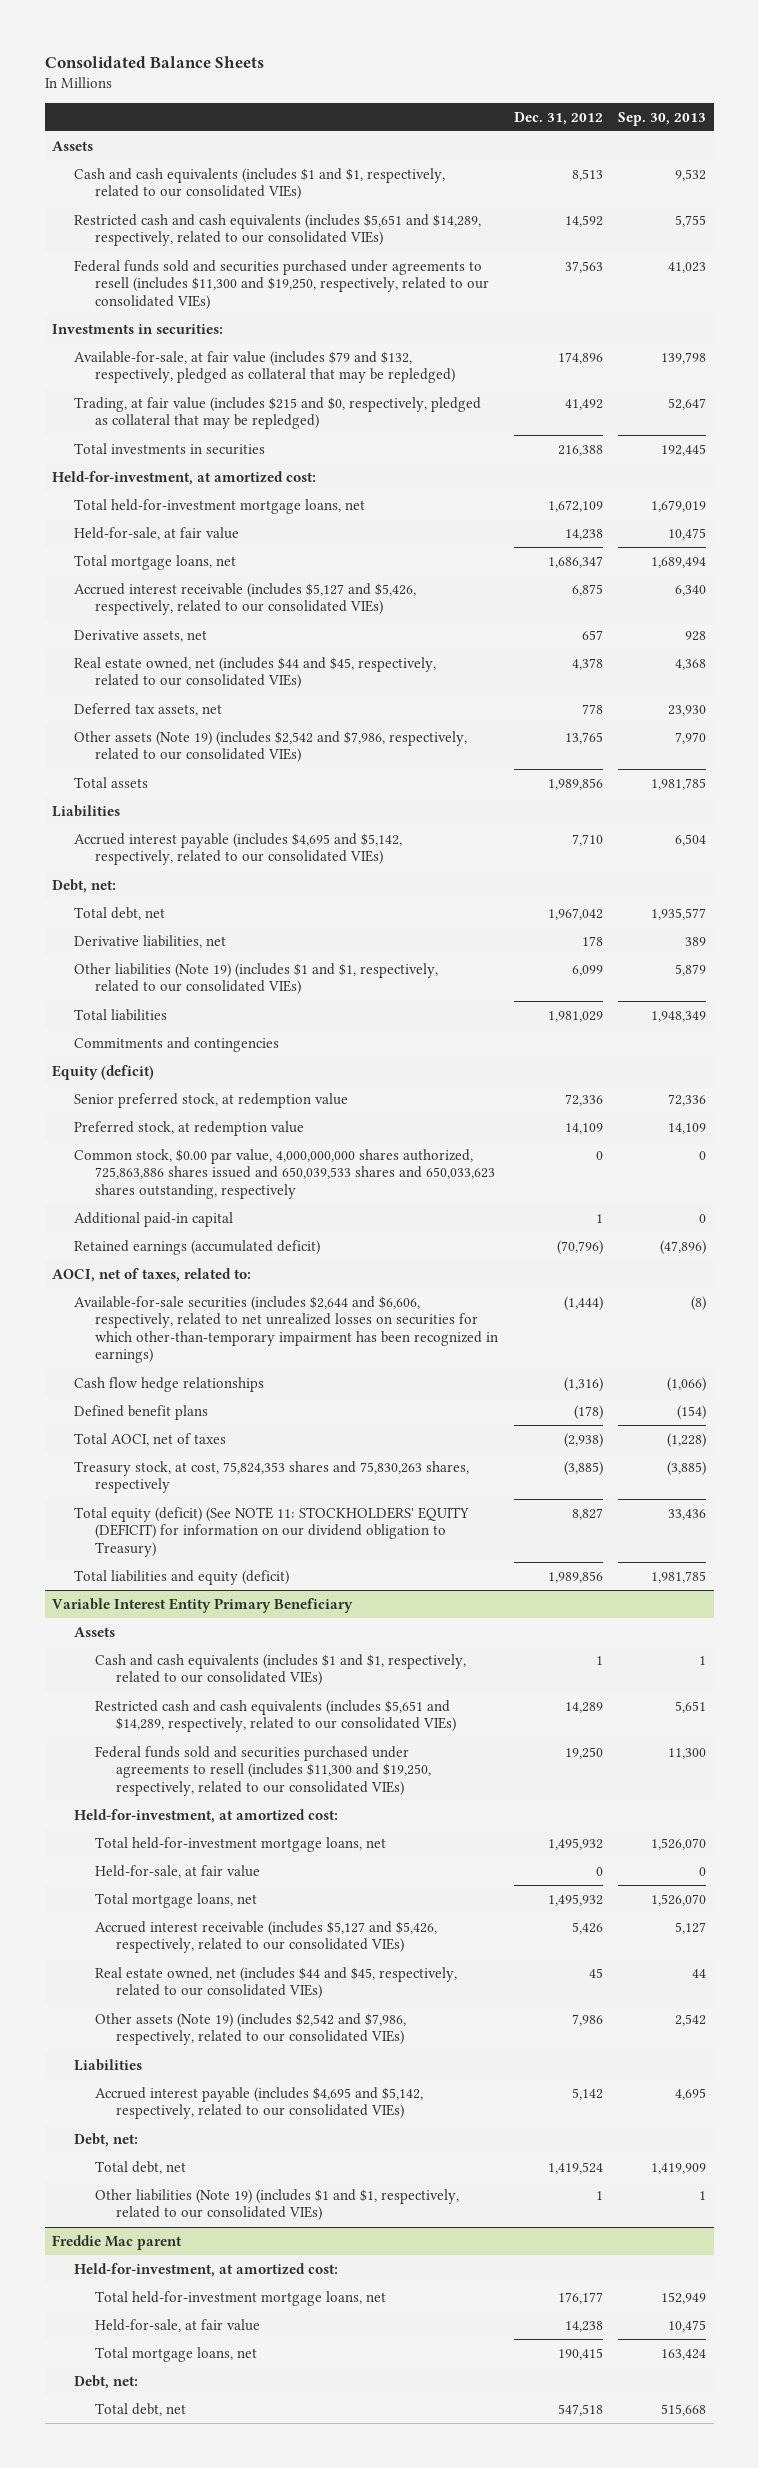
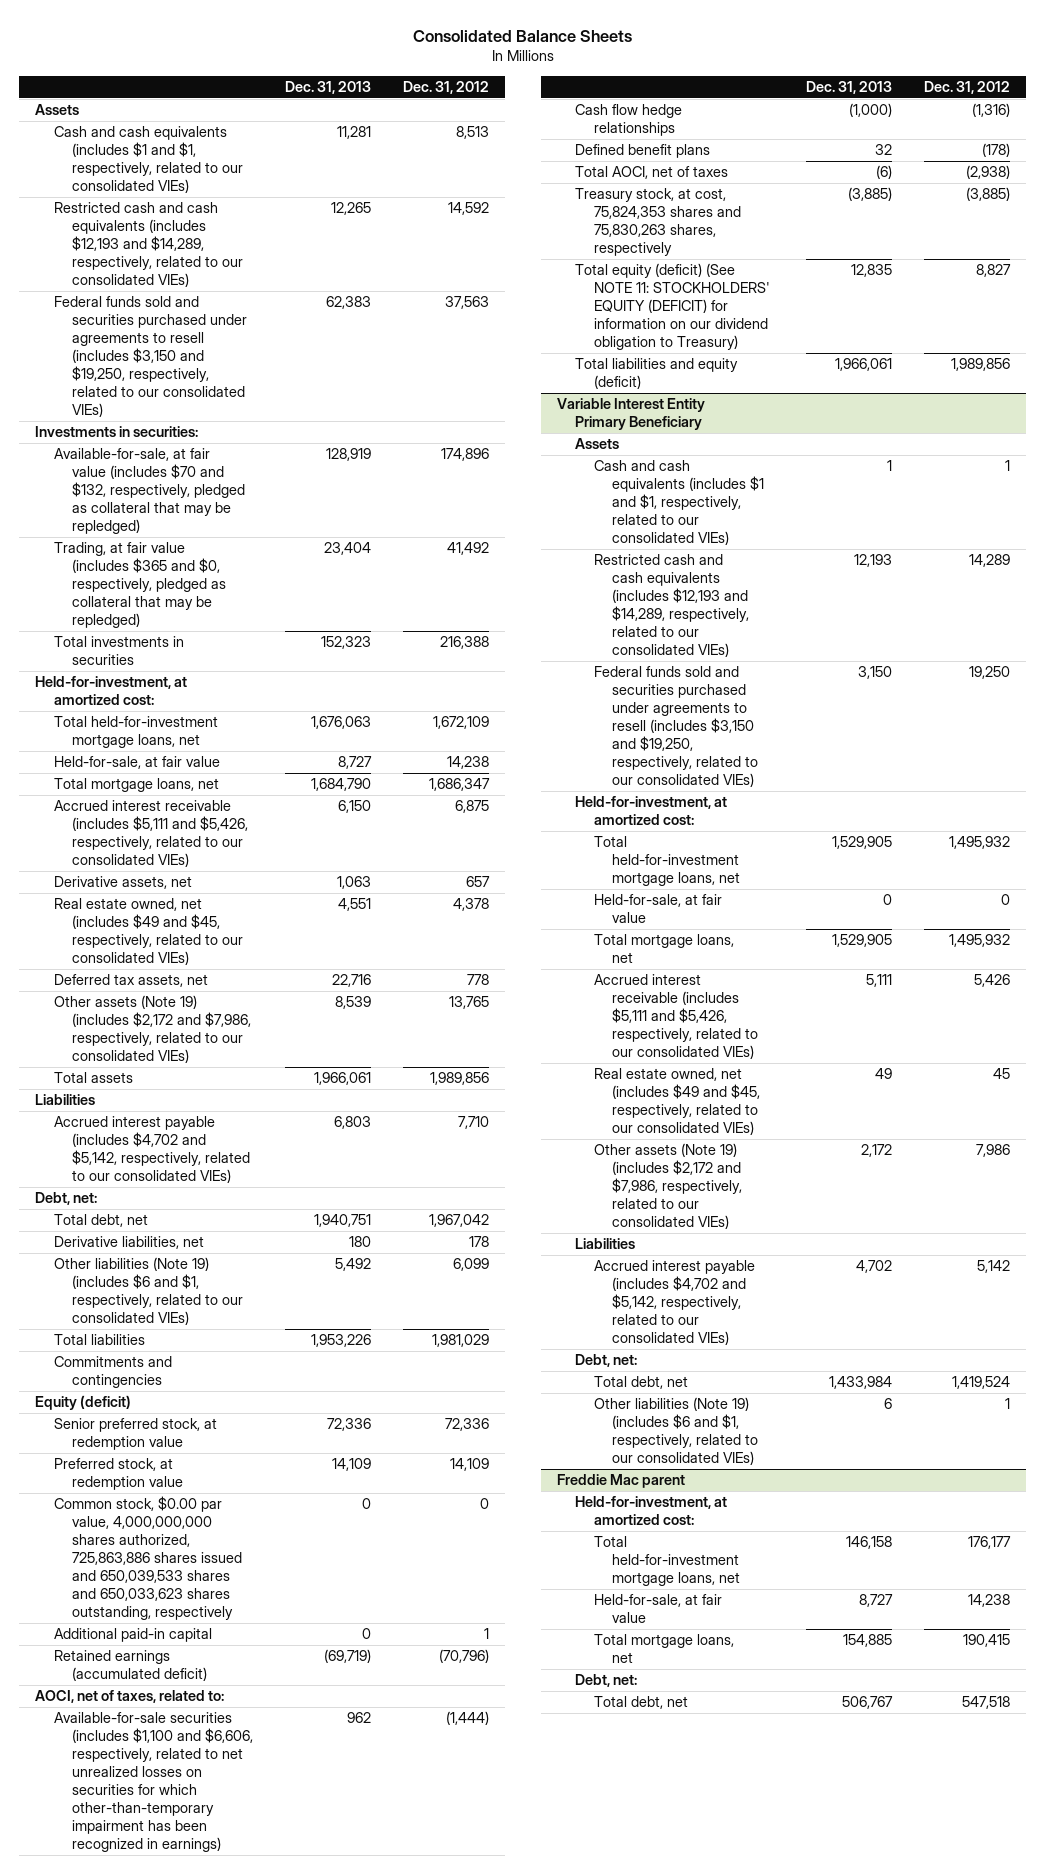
- | Dec. 31, 2012 | Sep. 30, 2013
+ | Dec. 31, 2013 | Dec. 31, 2012
- Restricted cash and cash equivalents (includes $5,651 and $14,289, respectively, related to our consolidated VIEs) | 14,592 | 5,755
- Federal funds sold and securities purchased under agreements to resell (includes $11,300 and $19,250, respectively, related to our consolidated VIEs) | 37,563 | 41,023
+ Restricted cash and cash equivalents (includes $12,193 and $14,289, respectively, related to our consolidated VIEs) | 12,265 | 14,592
+ Federal funds sold and securities purchased under agreements to resell (includes $3,150 and $19,250, respectively, related to our consolidated VIEs) | 62,383 | 37,563
- Available-for-sale, at fair value (includes $79 and $132, respectively, pledged as collateral that may be repledged) | 174,896 | 139,798
- Trading, at fair value (includes $215 and $0, respectively, pledged as collateral that may be repledged) | 41,492 | 52,647
+ Available-for-sale, at fair value (includes $70 and $132, respectively, pledged as collateral that may be repledged) | 128,919 | 174,896
+ Trading, at fair value (includes $365 and $0, respectively, pledged as collateral that may be repledged) | 23,404 | 41,492
- Accrued interest receivable (includes $5,127 and $5,426, respectively, related to our consolidated VIEs) | 6,875 | 6,340
+ Accrued interest receivable (includes $5,111 and $5,426, respectively, related to our consolidated VIEs) | 6,150 | 6,875
- Real estate owned, net (includes $44 and $45, respectively, related to our consolidated VIEs) | 4,378 | 4,368
+ Real estate owned, net (includes $49 and $45, respectively, related to our consolidated VIEs) | 4,551 | 4,378
- Other assets (Note 19) (includes $2,542 and $7,986, respectively, related to our consolidated VIEs) | 13,765 | 7,970
+ Other assets (Note 19) (includes $2,172 and $7,986, respectively, related to our consolidated VIEs) | 8,539 | 13,765
- Accrued interest payable (includes $4,695 and $5,142, respectively, related to our consolidated VIEs) | 7,710 | 6,504
+ Accrued interest payable (includes $4,702 and $5,142, respectively, related to our consolidated VIEs) | 6,803 | 7,710
- Other liabilities (Note 19) (includes $1 and $1, respectively, related to our consolidated VIEs) | 6,099 | 5,879
+ Other liabilities (Note 19) (includes $6 and $1, respectively, related to our consolidated VIEs) | 5,492 | 6,099
- Available-for-sale securities (includes $2,644 and $6,606, respectively, related to net unrealized losses on securities for which other-than-temporary impairment has been recognized in earnings) | (1,444) | (8)
+ Available-for-sale securities (includes $1,100 and $6,606, respectively, related to net unrealized losses on securities for which other-than-temporary impairment has been recognized in earnings) | 962 | (1,444)
@ Variable Interest Entity Primary Beneficiary
- Restricted cash and cash equivalents (includes $5,651 and $14,289, respectively, related to our consolidated VIEs) | 14,289 | 5,651
- Federal funds sold and securities purchased under agreements to resell (includes $11,300 and $19,250, respectively, related to our consolidated VIEs) | 19,250 | 11,300
+ Restricted cash and cash equivalents (includes $12,193 and $14,289, respectively, related to our consolidated VIEs) | 12,193 | 14,289
+ Federal funds sold and securities purchased under agreements to resell (includes $3,150 and $19,250, respectively, related to our consolidated VIEs) | 3,150 | 19,250
- Accrued interest receivable (includes $5,127 and $5,426, respectively, related to our consolidated VIEs) | 5,426 | 5,127
- Real estate owned, net (includes $44 and $45, respectively, related to our consolidated VIEs) | 45 | 44
- Other assets (Note 19) (includes $2,542 and $7,986, respectively, related to our consolidated VIEs) | 7,986 | 2,542
+ Accrued interest receivable (includes $5,111 and $5,426, respectively, related to our consolidated VIEs) | 5,111 | 5,426
+ Real estate owned, net (includes $49 and $45, respectively, related to our consolidated VIEs) | 49 | 45
+ Other assets (Note 19) (includes $2,172 and $7,986, respectively, related to our consolidated VIEs) | 2,172 | 7,986
- Accrued interest payable (includes $4,695 and $5,142, respectively, related to our consolidated VIEs) | 5,142 | 4,695
+ Accrued interest payable (includes $4,702 and $5,142, respectively, related to our consolidated VIEs) | 4,702 | 5,142
- Other liabilities (Note 19) (includes $1 and $1, respectively, related to our consolidated VIEs) | 1 | 1
+ Other liabilities (Note 19) (includes $6 and $1, respectively, related to our consolidated VIEs) | 6 | 1

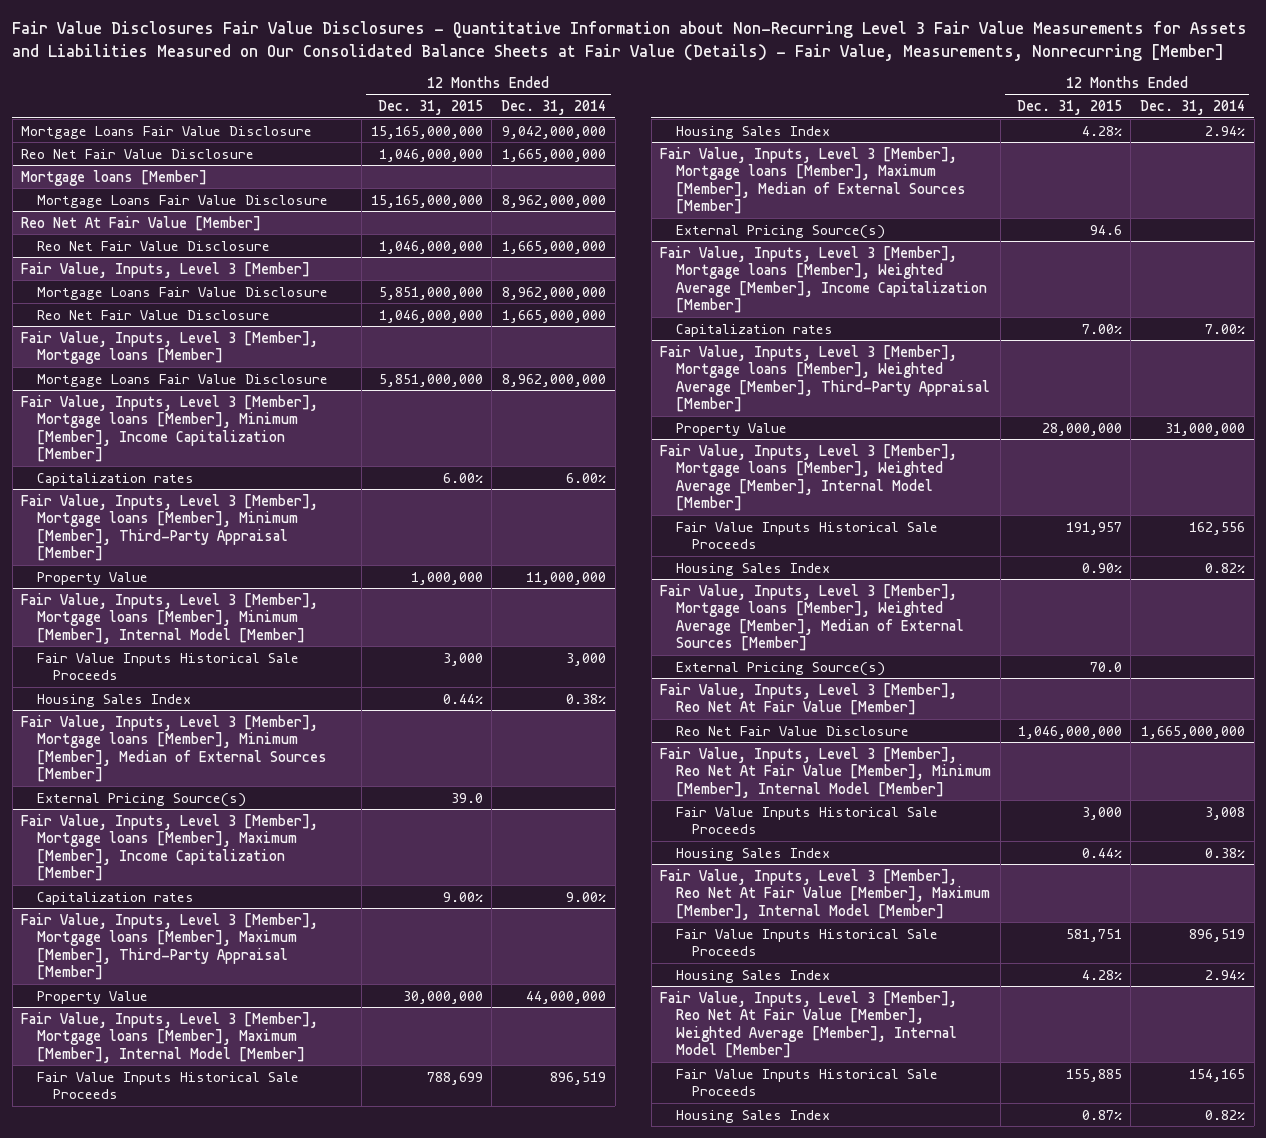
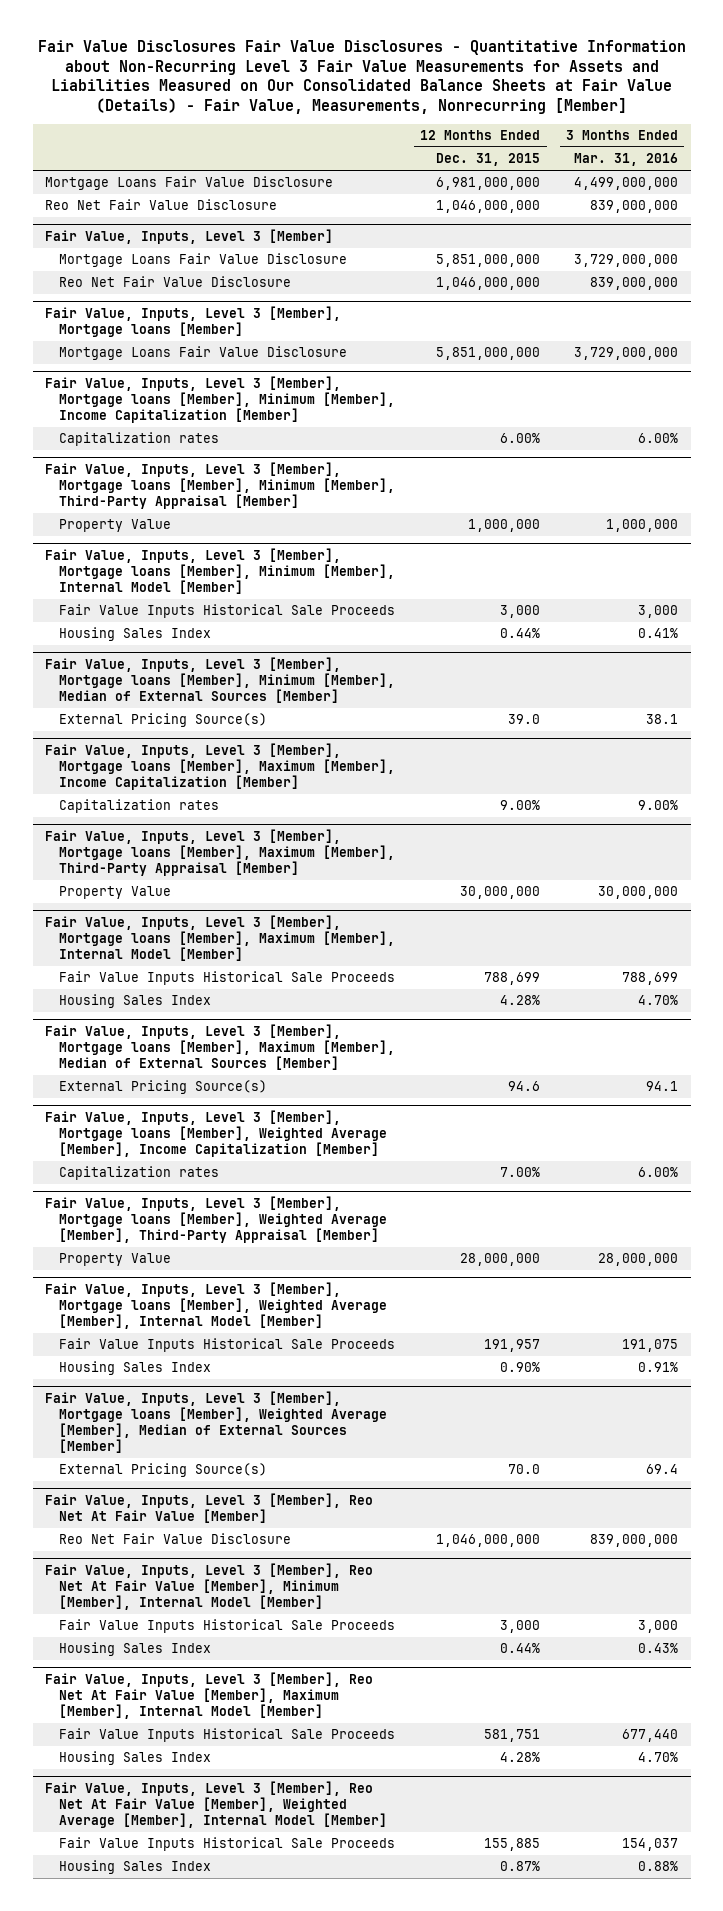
- | 12 Months Ended Dec. 31, 2015 | 12 Months Ended Dec. 31, 2014
+ | 12 Months Ended Dec. 31, 2015 | 3 Months Ended Mar. 31, 2016
- Mortgage Loans Fair Value Disclosure | 15,165,000,000 | 9,042,000,000
- Reo Net Fair Value Disclosure | 1,046,000,000 | 1,665,000,000
- Mortgage loans [Member]
- Mortgage Loans Fair Value Disclosure | 15,165,000,000 | 8,962,000,000
- Reo Net At Fair Value [Member]
+ Mortgage Loans Fair Value Disclosure | 6,981,000,000 | 4,499,000,000

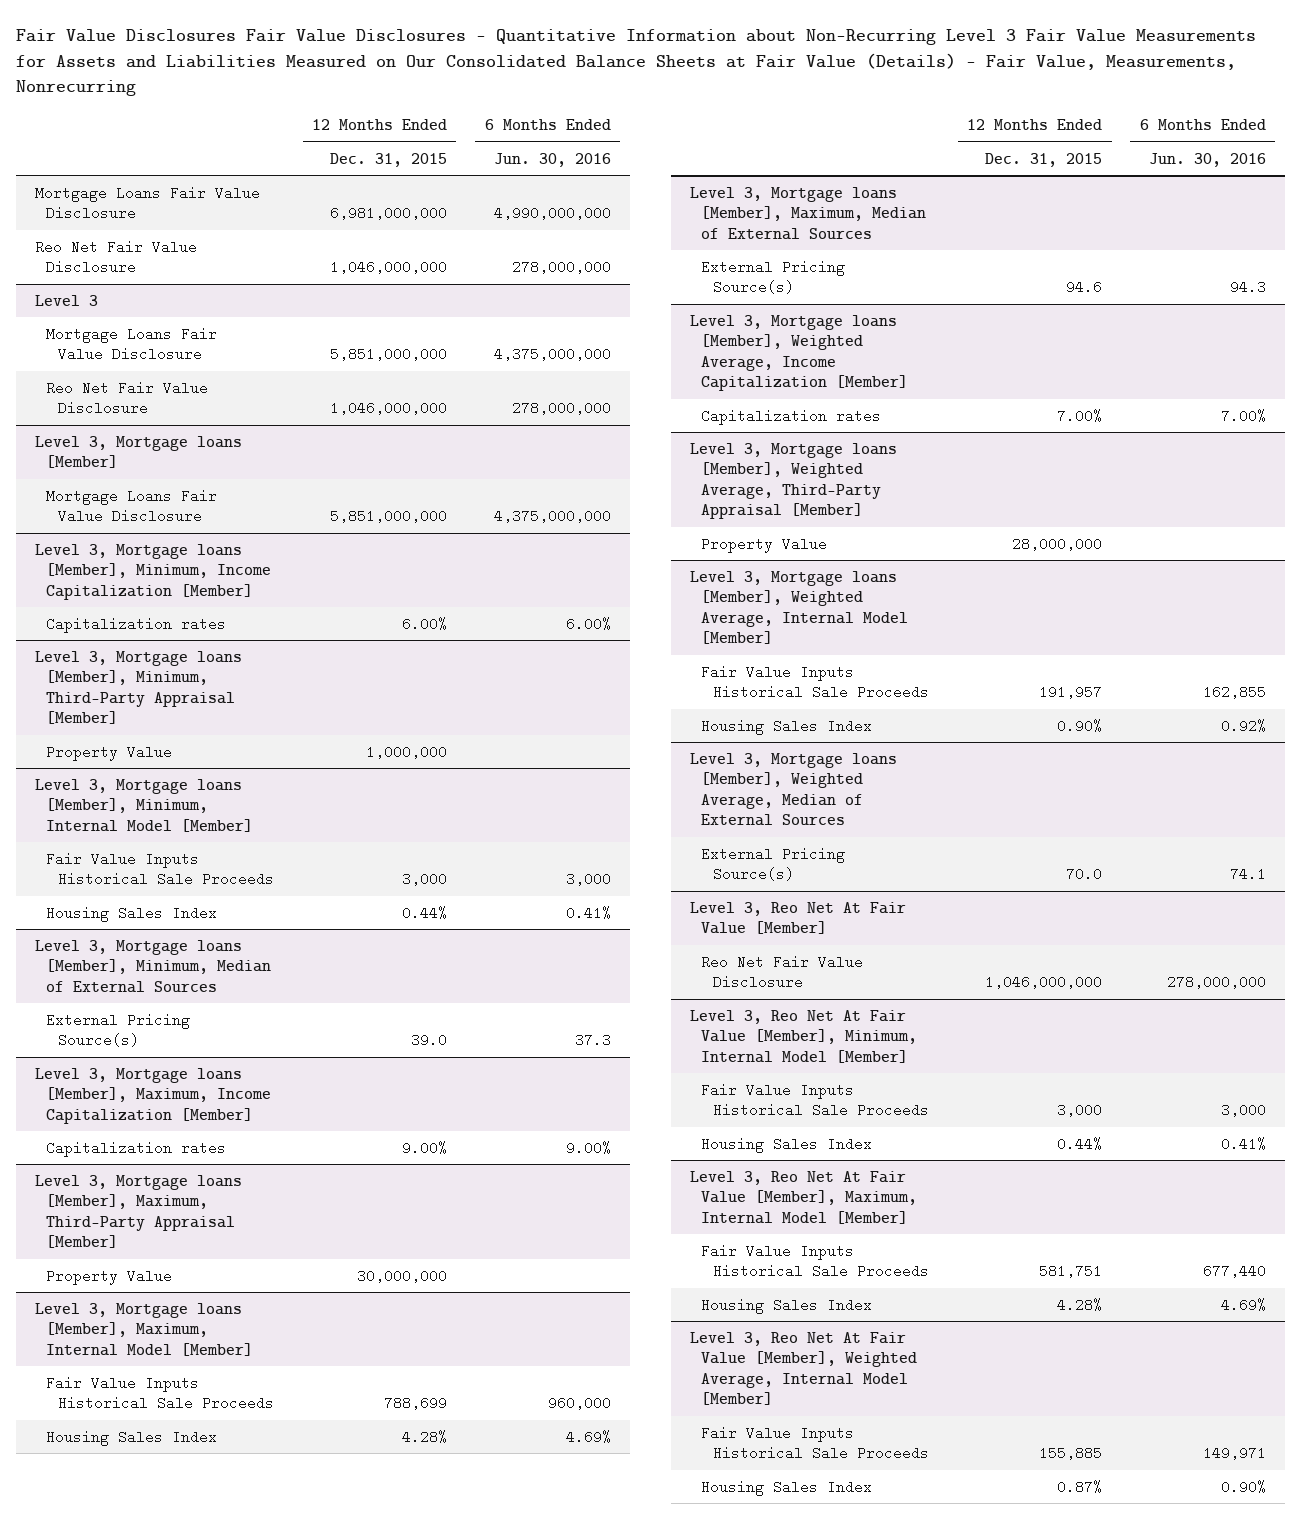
- Fair Value Disclosures Fair Value Disclosures - Quantitative Information about Non-Recurring Level 3 Fair Value Measurements for Assets and Liabilities Measured on Our Consolidated Balance Sheets at Fair Value (Details) - Fair Value, Measurements, Nonrecurring [Member]
+ Fair Value Disclosures Fair Value Disclosures - Quantitative Information about Non-Recurring Level 3 Fair Value Measurements for Assets and Liabilities Measured on Our Consolidated Balance Sheets at Fair Value (Details) - Fair Value, Measurements, Nonrecurring
- | 12 Months Ended Dec. 31, 2015 | 3 Months Ended Mar. 31, 2016
+ | 12 Months Ended Dec. 31, 2015 | 6 Months Ended Jun. 30, 2016
- Fair Value, Inputs, Level 3 [Member]
+ Level 3
- Fair Value, Inputs, Level 3 [Member], Mortgage loans [Member]
+ Level 3, Mortgage loans [Member]
- Fair Value, Inputs, Level 3 [Member], Mortgage loans [Member], Minimum [Member], Income Capitalization [Member]
+ Level 3, Mortgage loans [Member], Minimum, Income Capitalization [Member]
- Fair Value, Inputs, Level 3 [Member], Mortgage loans [Member], Minimum [Member], Third-Party Appraisal [Member]
+ Level 3, Mortgage loans [Member], Minimum, Third-Party Appraisal [Member]
- Fair Value, Inputs, Level 3 [Member], Mortgage loans [Member], Minimum [Member], Internal Model [Member]
+ Level 3, Mortgage loans [Member], Minimum, Internal Model [Member]
- Fair Value, Inputs, Level 3 [Member], Mortgage loans [Member], Minimum [Member], Median of External Sources [Member]
+ Level 3, Mortgage loans [Member], Minimum, Median of External Sources
- Fair Value, Inputs, Level 3 [Member], Mortgage loans [Member], Maximum [Member], Income Capitalization [Member]
+ Level 3, Mortgage loans [Member], Maximum, Income Capitalization [Member]
- Fair Value, Inputs, Level 3 [Member], Mortgage loans [Member], Maximum [Member], Third-Party Appraisal [Member]
+ Level 3, Mortgage loans [Member], Maximum, Third-Party Appraisal [Member]
- Fair Value, Inputs, Level 3 [Member], Mortgage loans [Member], Maximum [Member], Internal Model [Member]
+ Level 3, Mortgage loans [Member], Maximum, Internal Model [Member]
- Fair Value, Inputs, Level 3 [Member], Mortgage loans [Member], Maximum [Member], Median of External Sources [Member]
+ Level 3, Mortgage loans [Member], Maximum, Median of External Sources
- Fair Value, Inputs, Level 3 [Member], Mortgage loans [Member], Weighted Average [Member], Income Capitalization [Member]
+ Level 3, Mortgage loans [Member], Weighted Average, Income Capitalization [Member]
- Fair Value, Inputs, Level 3 [Member], Mortgage loans [Member], Weighted Average [Member], Third-Party Appraisal [Member]
+ Level 3, Mortgage loans [Member], Weighted Average, Third-Party Appraisal [Member]
- Fair Value, Inputs, Level 3 [Member], Mortgage loans [Member], Weighted Average [Member], Internal Model [Member]
+ Level 3, Mortgage loans [Member], Weighted Average, Internal Model [Member]
- Fair Value, Inputs, Level 3 [Member], Mortgage loans [Member], Weighted Average [Member], Median of External Sources [Member]
+ Level 3, Mortgage loans [Member], Weighted Average, Median of External Sources
- Fair Value, Inputs, Level 3 [Member], Reo Net At Fair Value [Member]
+ Level 3, Reo Net At Fair Value [Member]
- Fair Value, Inputs, Level 3 [Member], Reo Net At Fair Value [Member], Minimum [Member], Internal Model [Member]
+ Level 3, Reo Net At Fair Value [Member], Minimum, Internal Model [Member]
- Fair Value, Inputs, Level 3 [Member], Reo Net At Fair Value [Member], Maximum [Member], Internal Model [Member]
+ Level 3, Reo Net At Fair Value [Member], Maximum, Internal Model [Member]
- Fair Value, Inputs, Level 3 [Member], Reo Net At Fair Value [Member], Weighted Average [Member], Internal Model [Member]
+ Level 3, Reo Net At Fair Value [Member], Weighted Average, Internal Model [Member]

